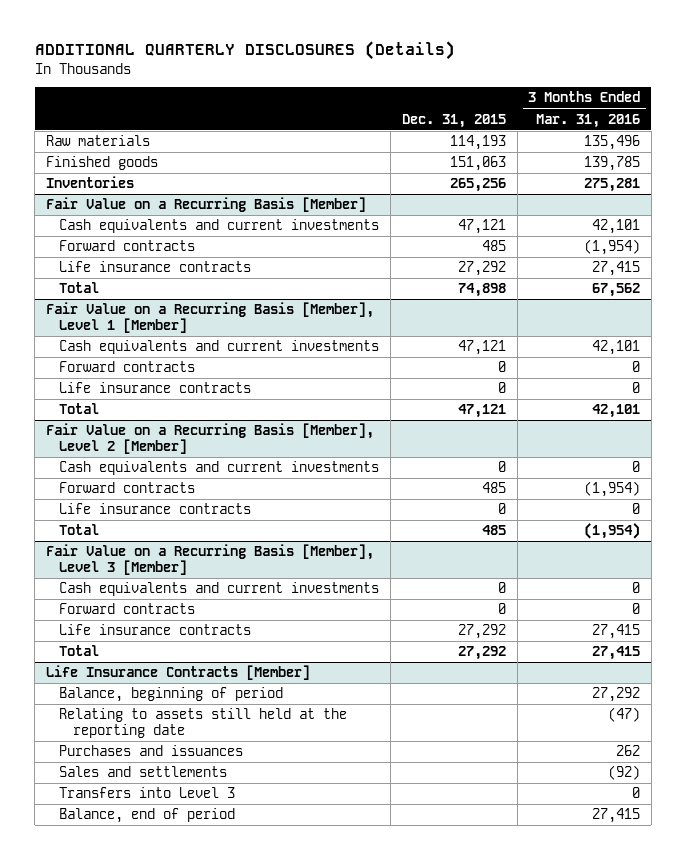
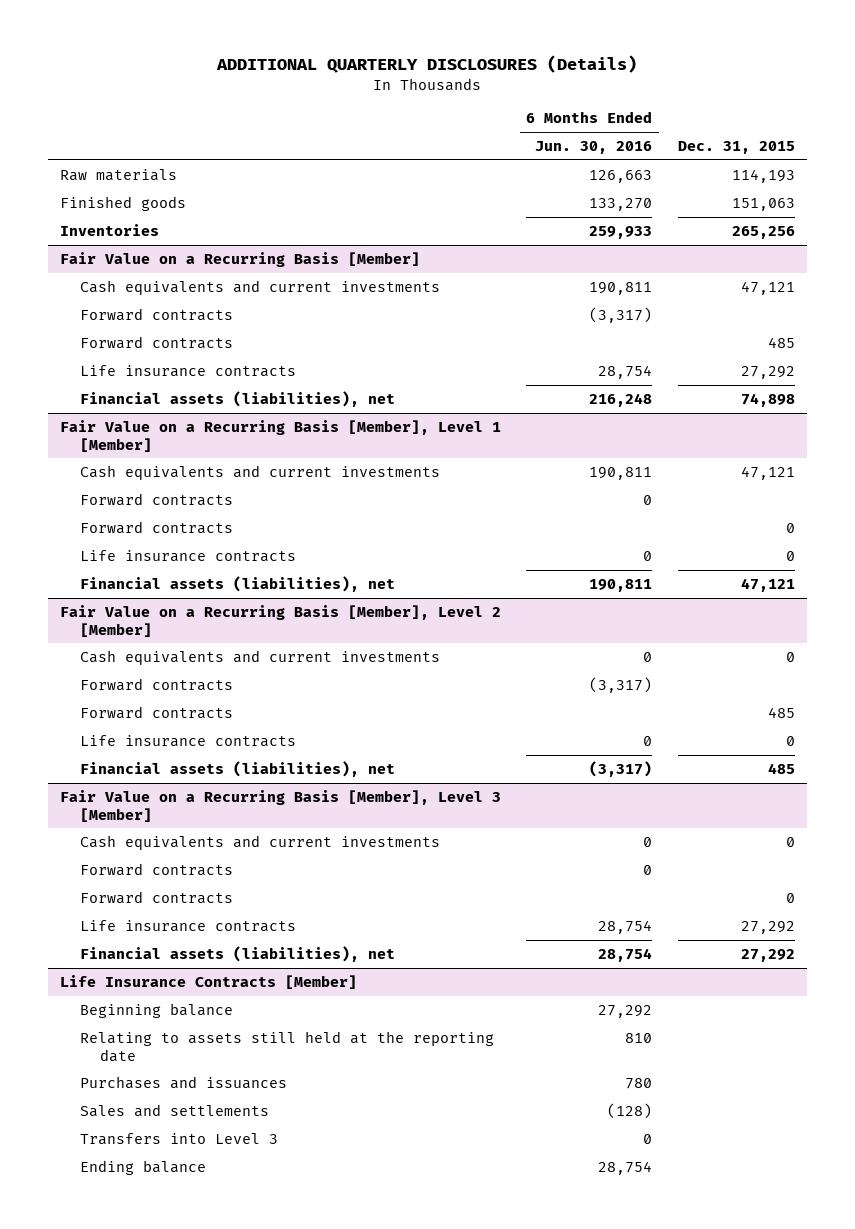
- | Dec. 31, 2015 | 3 Months Ended Mar. 31, 2016
+ | 6 Months Ended Jun. 30, 2016 | Dec. 31, 2015
@ Fair Value on a Recurring Basis [Member]
+ Forward contracts | (3,317) |
- Total | 74,898 | 67,562
+ Financial assets (liabilities), net | 216,248 | 74,898
@ Fair Value on a Recurring Basis [Member], Level 1 [Member]
+ Forward contracts | 0 |
- Total | 47,121 | 42,101
+ Financial assets (liabilities), net | 190,811 | 47,121
@ Fair Value on a Recurring Basis [Member], Level 2 [Member]
+ Forward contracts | (3,317) |
- Total | 485 | (1,954)
+ Financial assets (liabilities), net | (3,317) | 485
@ Fair Value on a Recurring Basis [Member], Level 3 [Member]
+ Forward contracts | 0 |
- Total | 27,292 | 27,415
+ Financial assets (liabilities), net | 28,754 | 27,292
@ Life Insurance Contracts [Member]
- Balance, beginning of period | | 27,292
+ Beginning balance | 27,292 |
- Balance, end of period | | 27,415
+ Ending balance | 28,754 |

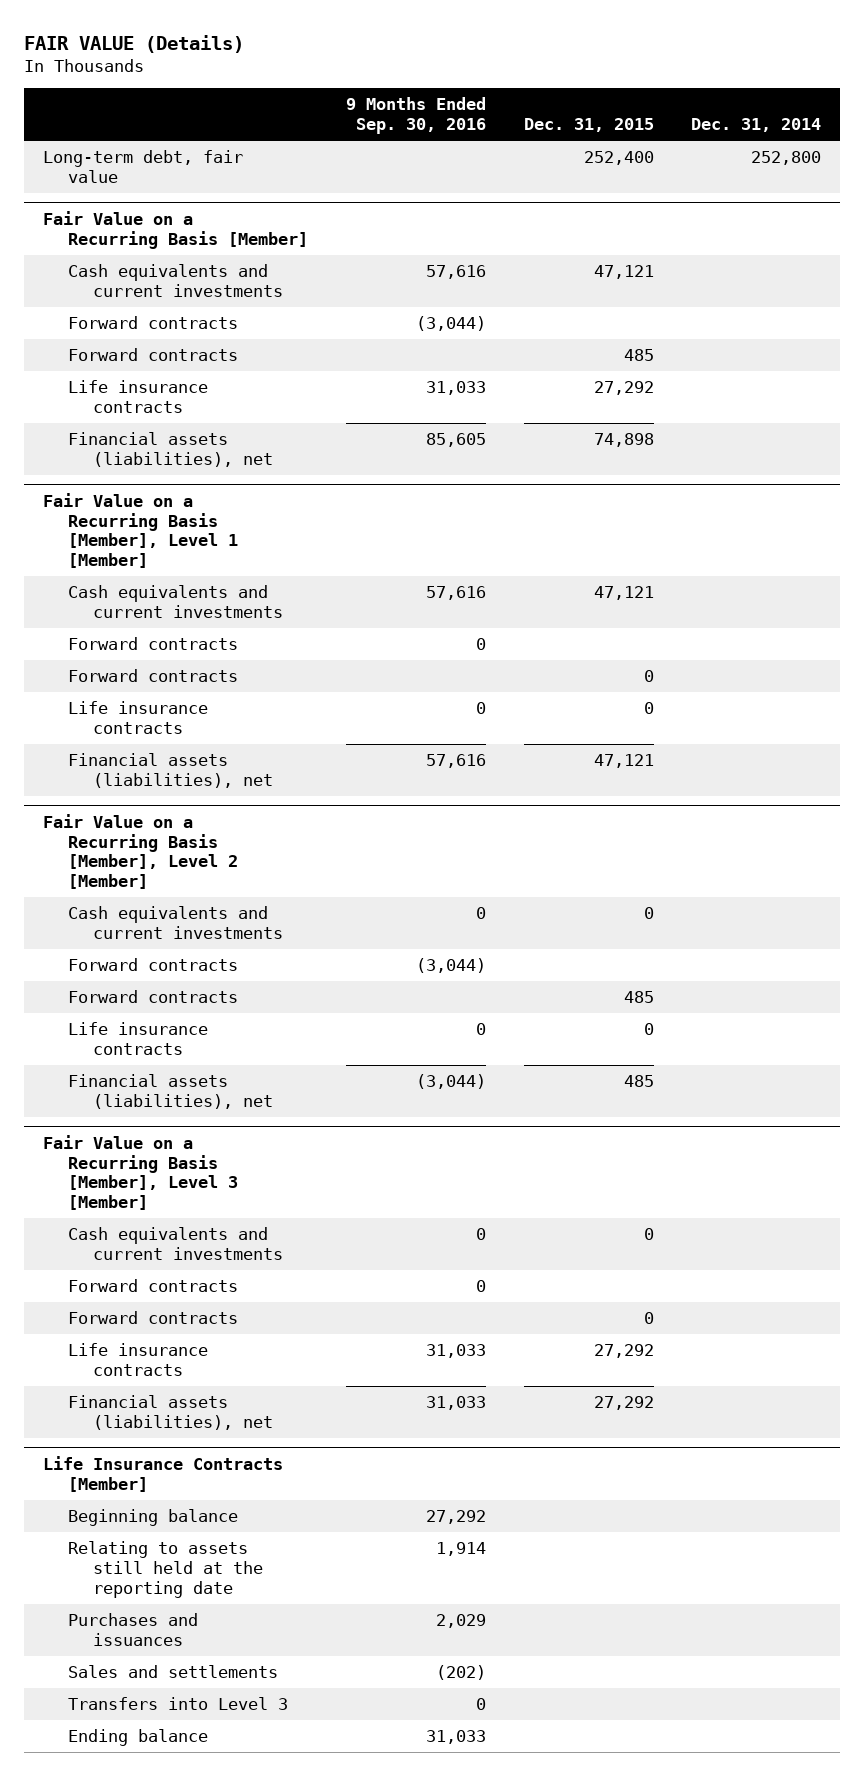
- ADDITIONAL QUARTERLY DISCLOSURES (Details)
+ FAIR VALUE (Details)
- | 6 Months Ended Jun. 30, 2016 | Dec. 31, 2015
+ | 9 Months Ended Sep. 30, 2016 | Dec. 31, 2015 | Dec. 31, 2014
- Raw materials | 126,663 | 114,193
- Finished goods | 133,270 | 151,063
- Inventories | 259,933 | 265,256
+ Long-term debt, fair value | | 252,400 | 252,800

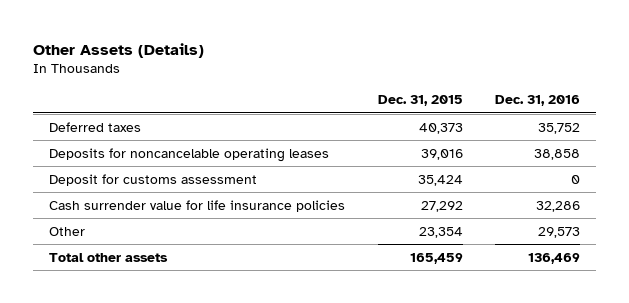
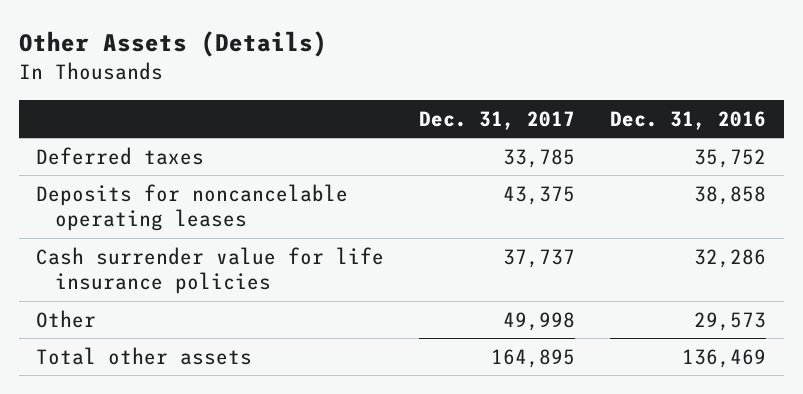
- | Dec. 31, 2015 | Dec. 31, 2016
+ | Dec. 31, 2017 | Dec. 31, 2016
- Deposit for customs assessment | 35,424 | 0

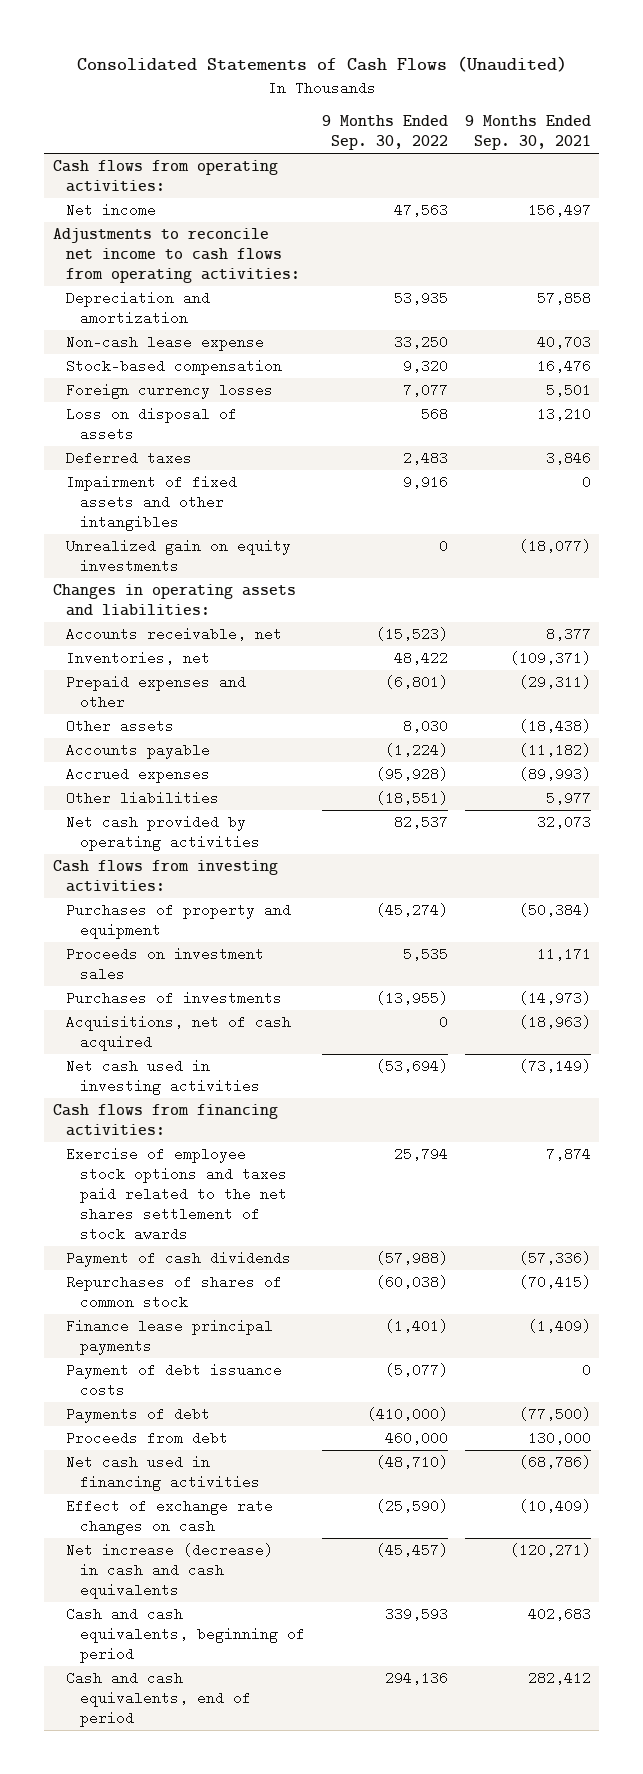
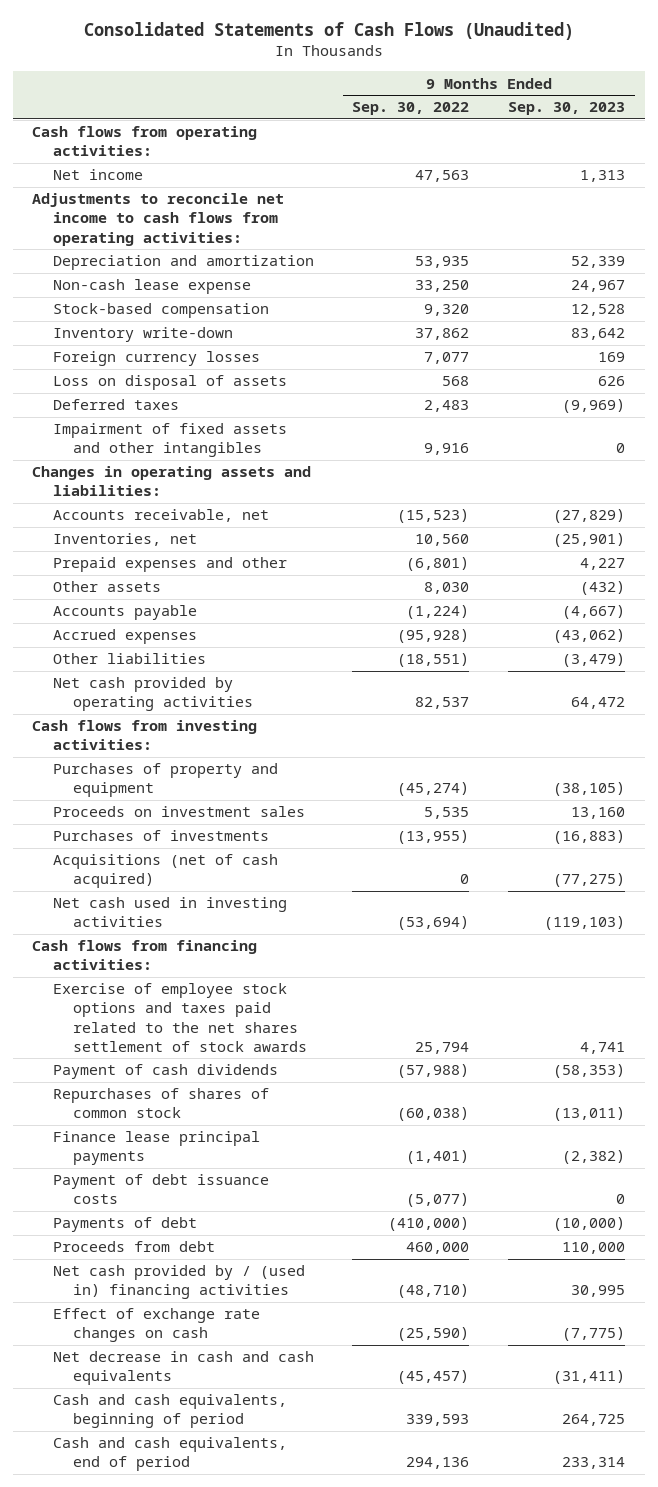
- | 9 Months Ended Sep. 30, 2022 | 9 Months Ended Sep. 30, 2021
+ | 9 Months Ended Sep. 30, 2022 | 9 Months Ended Sep. 30, 2023
+ Inventory write-down | 37,862 | 83,642
- Unrealized gain on equity investments | 0 | (18,077)
- Inventories, net | 48,422 | (109,371)
+ Inventories, net | 10,560 | (25,901)
- Acquisitions, net of cash acquired | 0 | (18,963)
+ Acquisitions (net of cash acquired) | 0 | (77,275)
- Net cash used in financing activities | (48,710) | (68,786)
+ Net cash provided by / (used in) financing activities | (48,710) | 30,995
- Net increase (decrease) in cash and cash equivalents | (45,457) | (120,271)
+ Net decrease in cash and cash equivalents | (45,457) | (31,411)

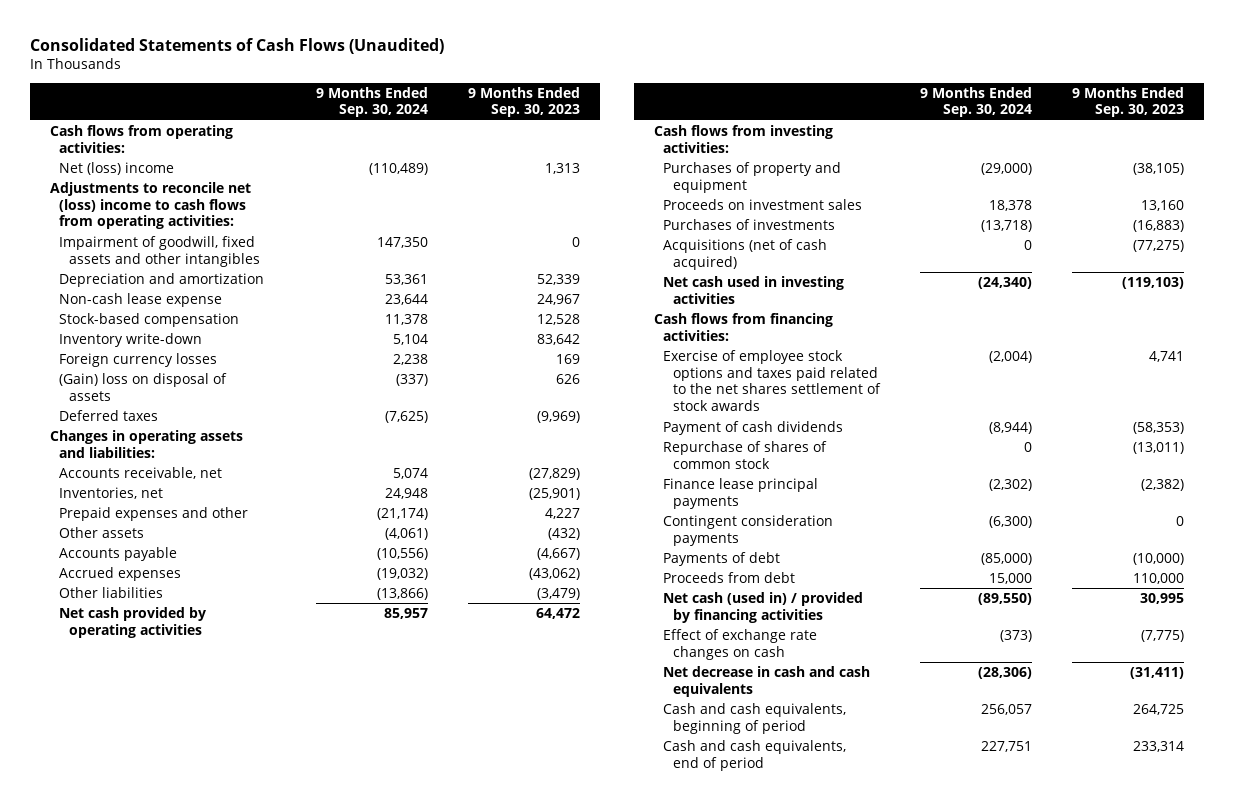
- | 9 Months Ended Sep. 30, 2022 | 9 Months Ended Sep. 30, 2023
+ | 9 Months Ended Sep. 30, 2024 | 9 Months Ended Sep. 30, 2023
- Net income | 47,563 | 1,313
- Adjustments to reconcile net income to cash flows from operating activities:
+ Net (loss) income | (110,489) | 1,313
+ Adjustments to reconcile net (loss) income to cash flows from operating activities:
+ Impairment of goodwill, fixed assets and other intangibles | 147,350 | 0
- Loss on disposal of assets | 568 | 626
+ (Gain) loss on disposal of assets | (337) | 626
- Impairment of fixed assets and other intangibles | 9,916 | 0
- Repurchases of shares of common stock | (60,038) | (13,011)
+ Repurchase of shares of common stock | 0 | (13,011)
- Payment of debt issuance costs | (5,077) | 0
+ Contingent consideration payments | (6,300) | 0
- Net cash provided by / (used in) financing activities | (48,710) | 30,995
+ Net cash (used in) / provided by financing activities | (89,550) | 30,995

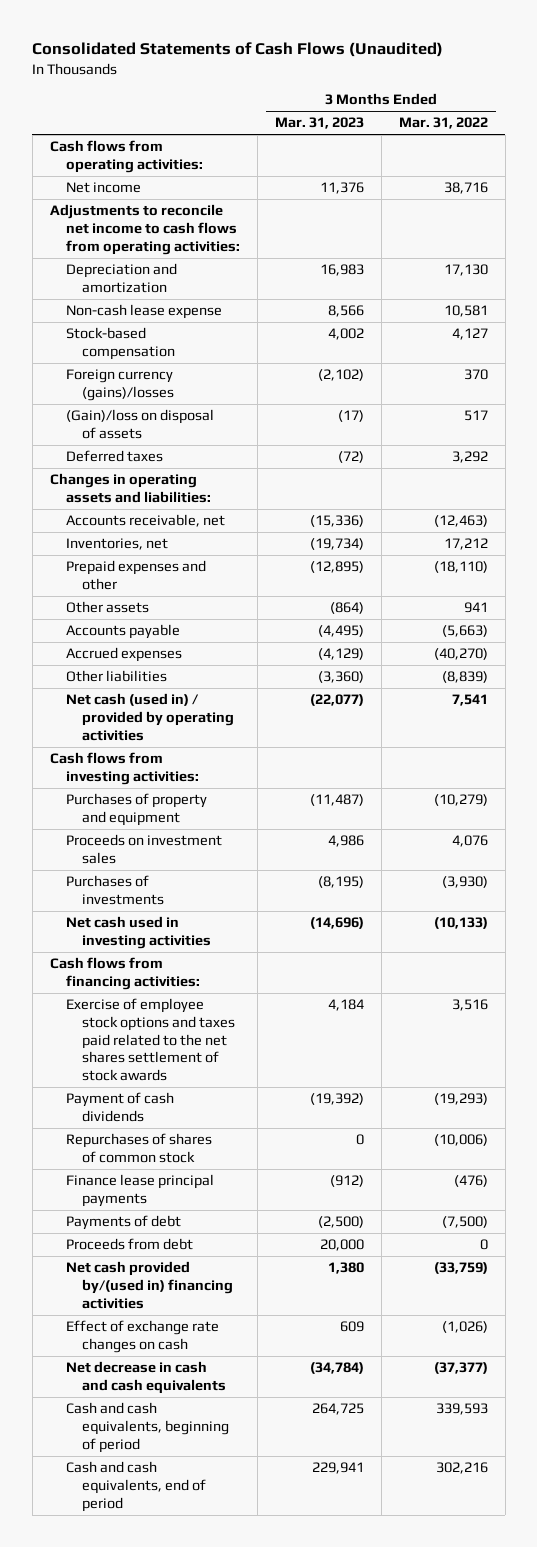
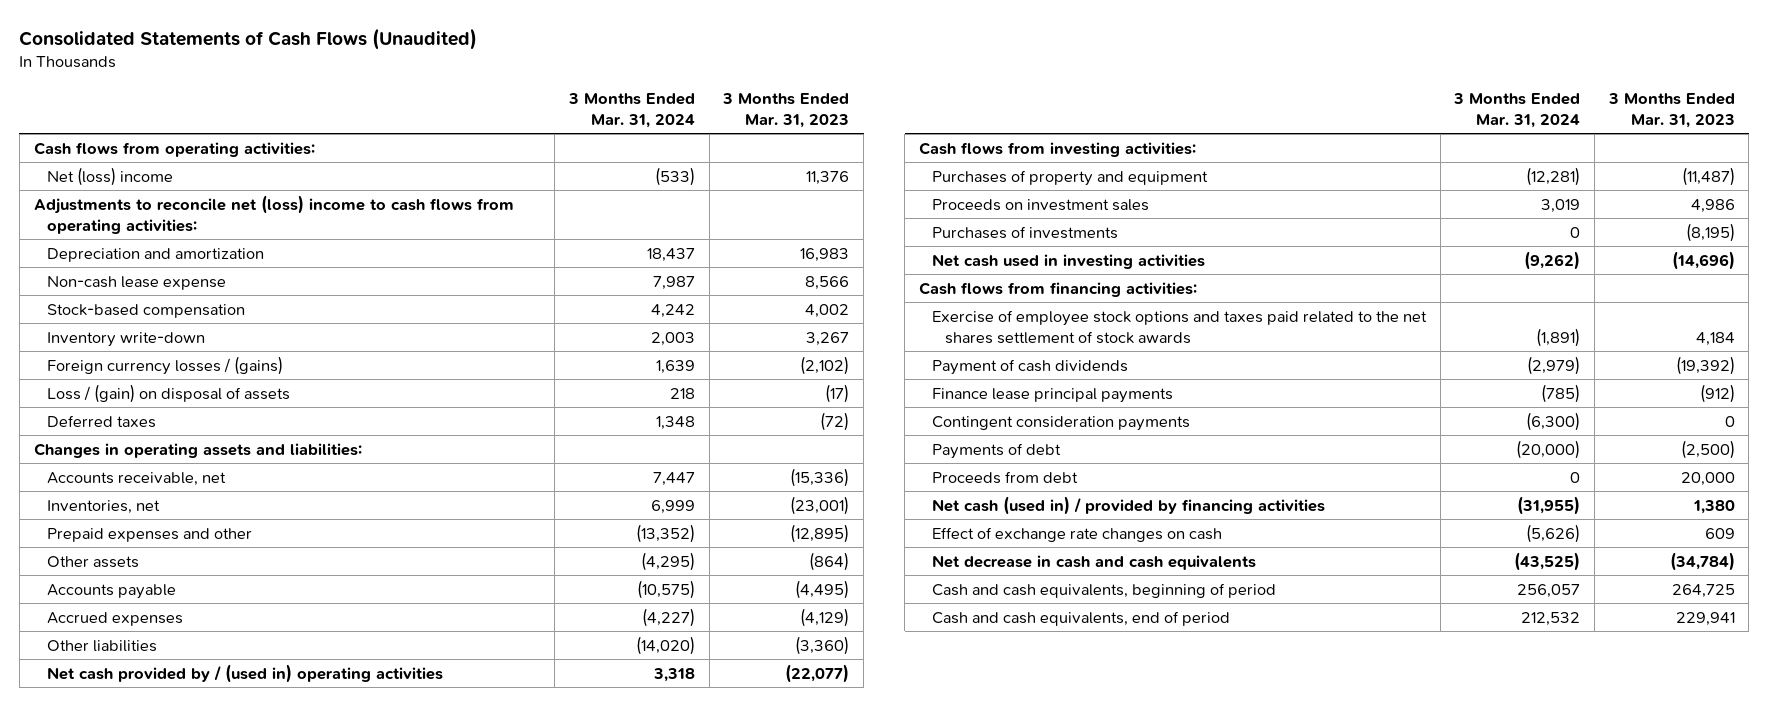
- | 3 Months Ended Mar. 31, 2023 | 3 Months Ended Mar. 31, 2022
+ | 3 Months Ended Mar. 31, 2024 | 3 Months Ended Mar. 31, 2023
- Net income | 11,376 | 38,716
- Adjustments to reconcile net income to cash flows from operating activities:
+ Net (loss) income | (533) | 11,376
+ Adjustments to reconcile net (loss) income to cash flows from operating activities:
- Foreign currency (gains)/losses | (2,102) | 370
- (Gain)/loss on disposal of assets | (17) | 517
+ Inventory write-down | 2,003 | 3,267
+ Foreign currency losses / (gains) | 1,639 | (2,102)
+ Loss / (gain) on disposal of assets | 218 | (17)
- Inventories, net | (19,734) | 17,212
+ Inventories, net | 6,999 | (23,001)
- Net cash (used in) / provided by operating activities | (22,077) | 7,541
+ Net cash provided by / (used in) operating activities | 3,318 | (22,077)
- Repurchases of shares of common stock | 0 | (10,006)
+ Contingent consideration payments | (6,300) | 0
- Net cash provided by/(used in) financing activities | 1,380 | (33,759)
+ Net cash (used in) / provided by financing activities | (31,955) | 1,380

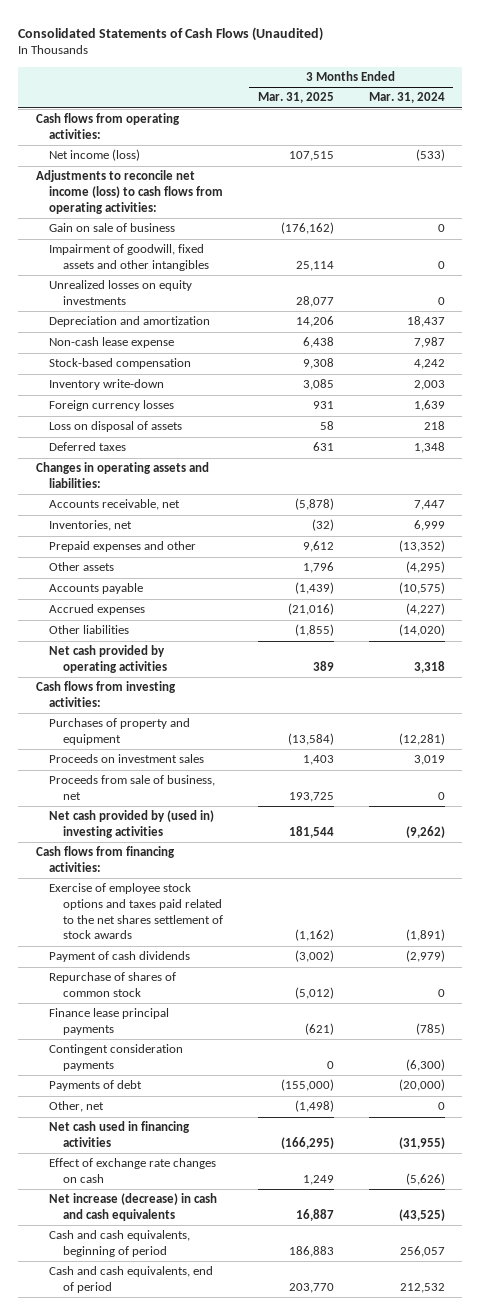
- | 3 Months Ended Mar. 31, 2024 | 3 Months Ended Mar. 31, 2023
+ | 3 Months Ended Mar. 31, 2025 | 3 Months Ended Mar. 31, 2024
- Net (loss) income | (533) | 11,376
- Adjustments to reconcile net (loss) income to cash flows from operating activities:
+ Net income (loss) | 107,515 | (533)
+ Adjustments to reconcile net income (loss) to cash flows from operating activities:
+ Gain on sale of business | (176,162) | 0
+ Impairment of goodwill, fixed assets and other intangibles | 25,114 | 0
+ Unrealized losses on equity investments | 28,077 | 0
- Foreign currency losses / (gains) | 1,639 | (2,102)
- Loss / (gain) on disposal of assets | 218 | (17)
+ Foreign currency losses | 931 | 1,639
+ Loss on disposal of assets | 58 | 218
- Net cash provided by / (used in) operating activities | 3,318 | (22,077)
+ Net cash provided by operating activities | 389 | 3,318
- Purchases of investments | 0 | (8,195)
- Net cash used in investing activities | (9,262) | (14,696)
+ Proceeds from sale of business, net | 193,725 | 0
+ Net cash provided by (used in) investing activities | 181,544 | (9,262)
+ Repurchase of shares of common stock | (5,012) | 0
- Proceeds from debt | 0 | 20,000
- Net cash (used in) / provided by financing activities | (31,955) | 1,380
+ Other, net | (1,498) | 0
+ Net cash used in financing activities | (166,295) | (31,955)
- Net decrease in cash and cash equivalents | (43,525) | (34,784)
+ Net increase (decrease) in cash and cash equivalents | 16,887 | (43,525)

